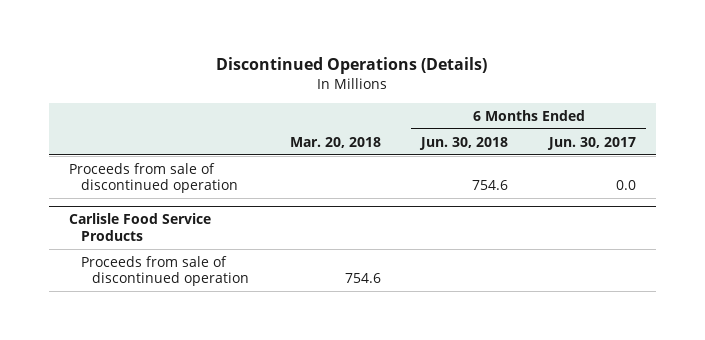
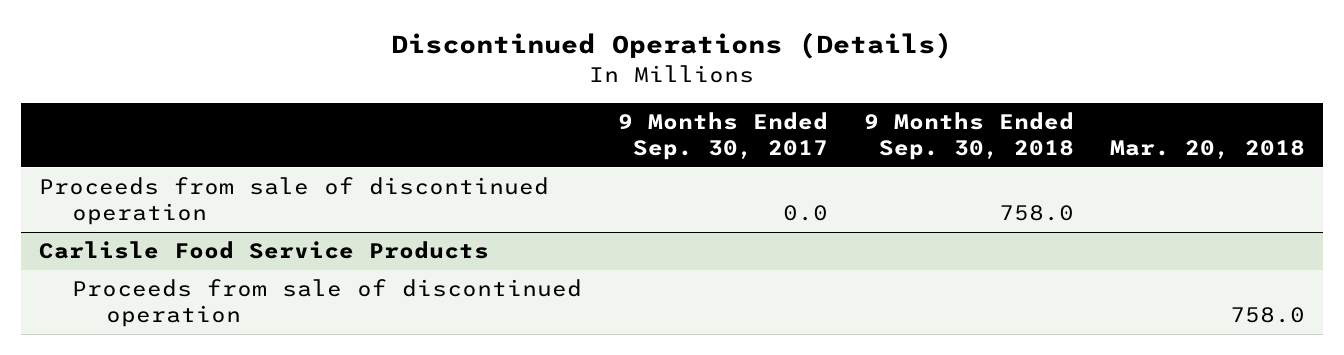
- | Mar. 20, 2018 | 6 Months Ended Jun. 30, 2018 | 6 Months Ended Jun. 30, 2017
+ | 9 Months Ended Sep. 30, 2017 | 9 Months Ended Sep. 30, 2018 | Mar. 20, 2018
@ Carlisle Food Service Products
- Proceeds from sale of discontinued operation | 754.6 | |
+ Proceeds from sale of discontinued operation | | | 758.0

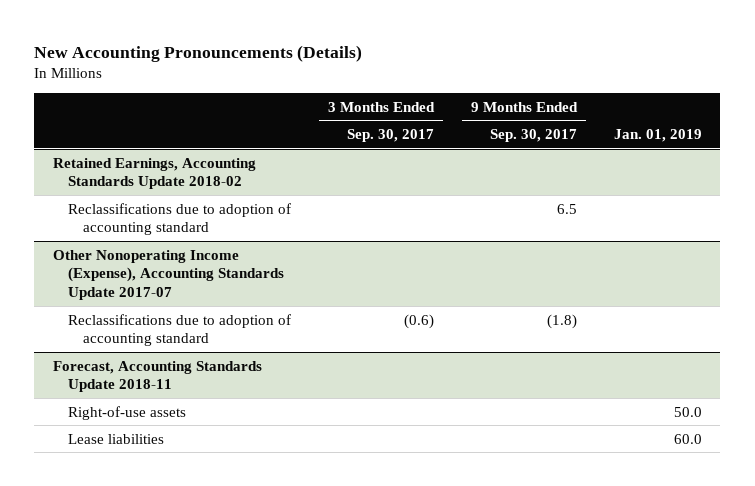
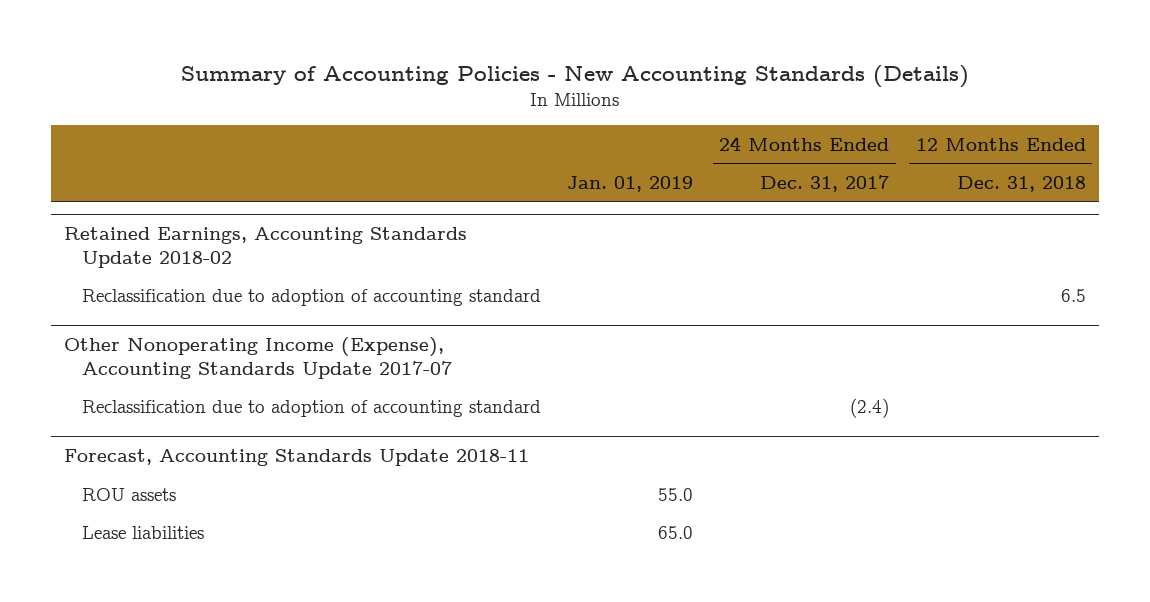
- New Accounting Pronouncements (Details)
+ Summary of Accounting Policies - New Accounting Standards (Details)
- | 3 Months Ended Sep. 30, 2017 | 9 Months Ended Sep. 30, 2017 | Jan. 01, 2019
+ | Jan. 01, 2019 | 24 Months Ended Dec. 31, 2017 | 12 Months Ended Dec. 31, 2018
@ Retained Earnings, Accounting Standards Update 2018-02
- Reclassifications due to adoption of accounting standard | | 6.5 |
+ Reclassification due to adoption of accounting standard | | | 6.5
@ Other Nonoperating Income (Expense), Accounting Standards Update 2017-07
- Reclassifications due to adoption of accounting standard | (0.6) | (1.8) |
+ Reclassification due to adoption of accounting standard | | (2.4) |
@ Forecast, Accounting Standards Update 2018-11
- Right-of-use assets | | | 50.0
- Lease liabilities | | | 60.0
+ ROU assets | 55.0 | |
+ Lease liabilities | 65.0 | |

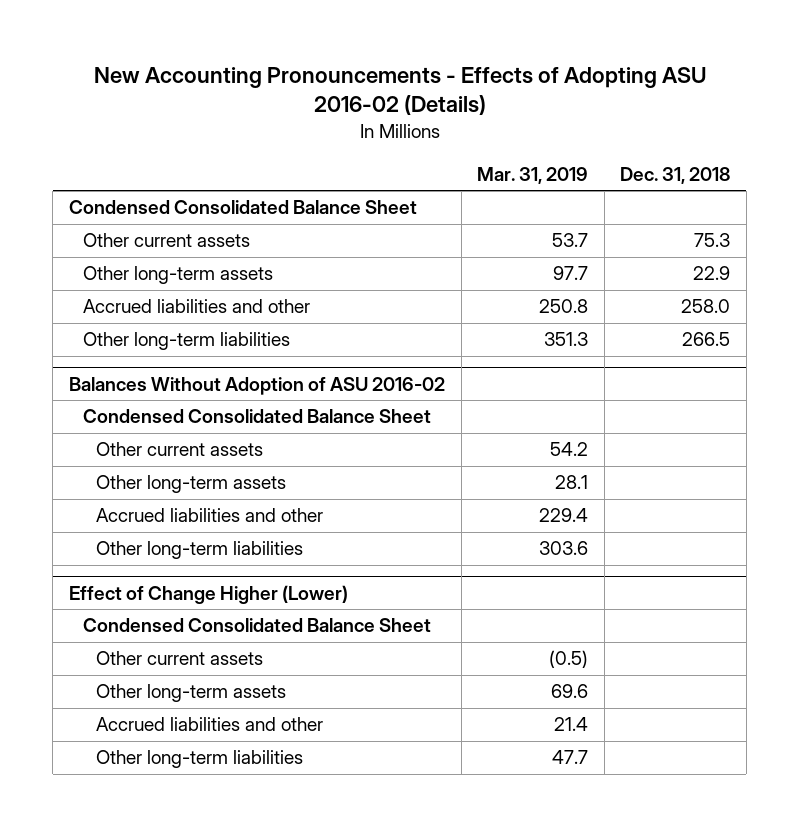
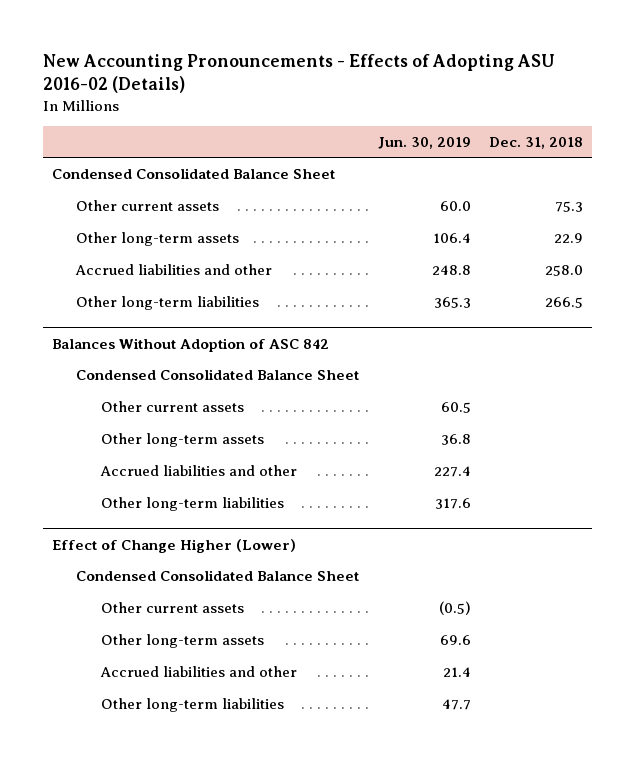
- | Mar. 31, 2019 | Dec. 31, 2018
+ | Jun. 30, 2019 | Dec. 31, 2018
- Balances Without Adoption of ASU 2016-02
+ Balances Without Adoption of ASC 842

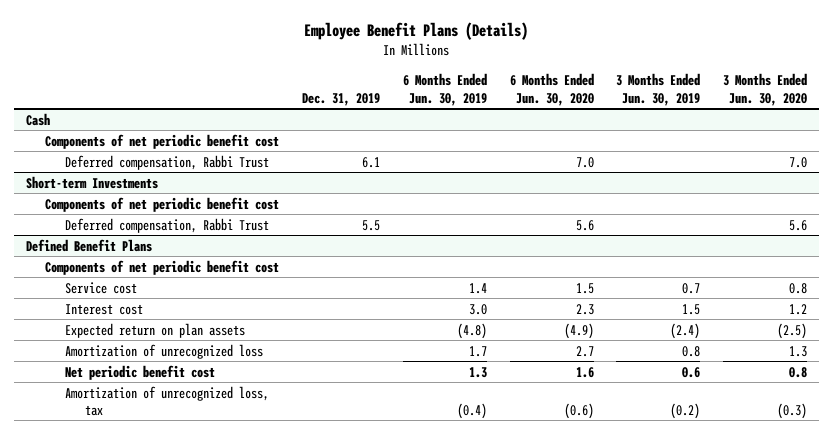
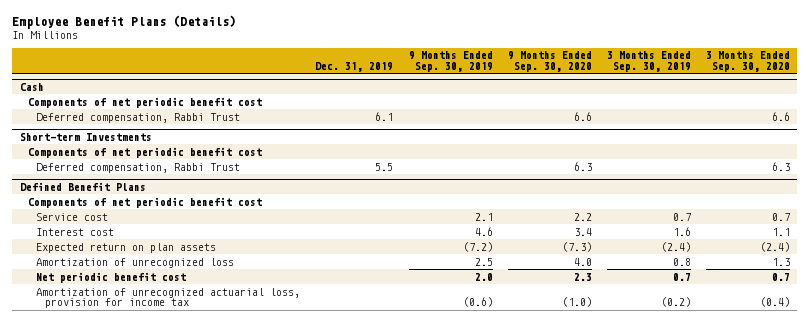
- | Dec. 31, 2019 | 6 Months Ended Jun. 30, 2019 | 6 Months Ended Jun. 30, 2020 | 3 Months Ended Jun. 30, 2019 | 3 Months Ended Jun. 30, 2020
+ | Dec. 31, 2019 | 9 Months Ended Sep. 30, 2019 | 9 Months Ended Sep. 30, 2020 | 3 Months Ended Sep. 30, 2019 | 3 Months Ended Sep. 30, 2020
@ Defined Benefit Plans
- Amortization of unrecognized loss, tax | | (0.4) | (0.6) | (0.2) | (0.3)
+ Amortization of unrecognized actuarial loss, provision for income tax | | (0.6) | (1.0) | (0.2) | (0.4)

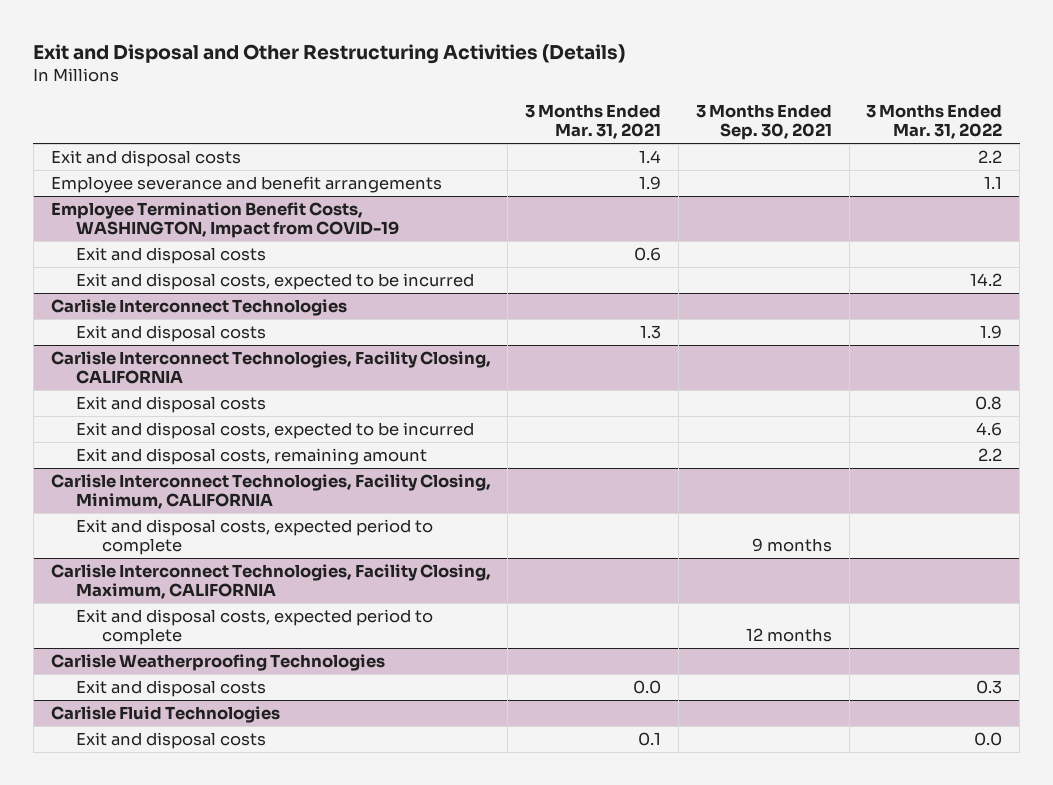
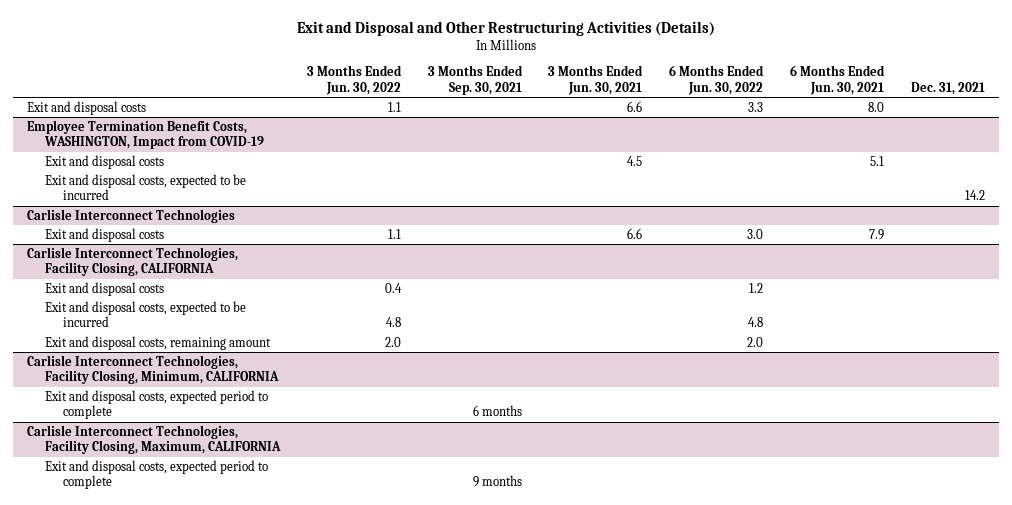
- | 3 Months Ended Mar. 31, 2021 | 3 Months Ended Sep. 30, 2021 | 3 Months Ended Mar. 31, 2022
+ | 3 Months Ended Jun. 30, 2022 | 3 Months Ended Sep. 30, 2021 | 3 Months Ended Jun. 30, 2021 | 6 Months Ended Jun. 30, 2022 | 6 Months Ended Jun. 30, 2021 | Dec. 31, 2021
- Employee severance and benefit arrangements | 1.9 | | 1.1
@ Carlisle Interconnect Technologies, Facility Closing, Minimum, CALIFORNIA
- Exit and disposal costs, expected period to complete | | 9 months |
+ Exit and disposal costs, expected period to complete | | 6 months | | | |
@ Carlisle Interconnect Technologies, Facility Closing, Maximum, CALIFORNIA
- Exit and disposal costs, expected period to complete | | 12 months |
- Carlisle Weatherproofing Technologies
- Exit and disposal costs | 0.0 | | 0.3
- Carlisle Fluid Technologies
- Exit and disposal costs | 0.1 | | 0.0
@ Carlisle Interconnect Technologies, Facility Closing, Maximum, CALIFORNIA
+ Exit and disposal costs, expected period to complete | | 9 months | | | |

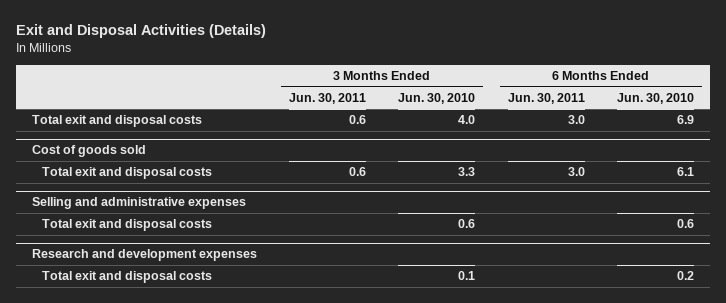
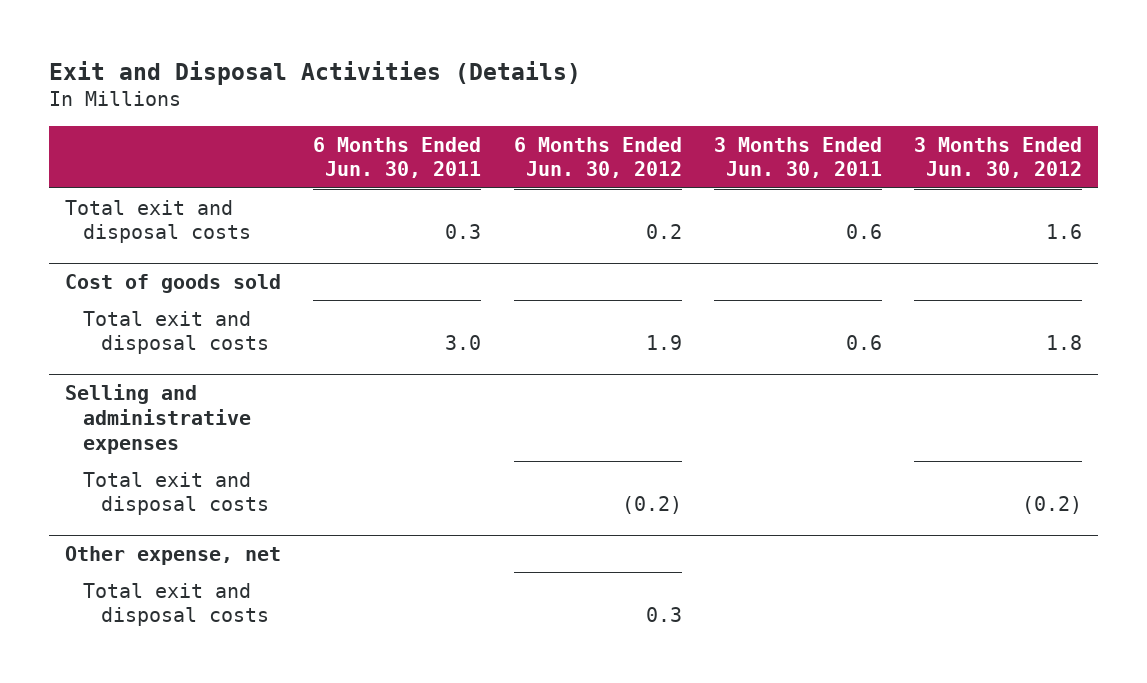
- | 3 Months Ended Jun. 30, 2011 | 3 Months Ended Jun. 30, 2010 | 6 Months Ended Jun. 30, 2011 | 6 Months Ended Jun. 30, 2010
+ | 6 Months Ended Jun. 30, 2011 | 6 Months Ended Jun. 30, 2012 | 3 Months Ended Jun. 30, 2011 | 3 Months Ended Jun. 30, 2012
- Total exit and disposal costs | 0.6 | 4.0 | 3.0 | 6.9
+ Total exit and disposal costs | 0.3 | 0.2 | 0.6 | 1.6
- Research and development expenses
- Total exit and disposal costs | | 0.1 | | 0.2
+ Other expense, net
+ Total exit and disposal costs | | 0.3 | |

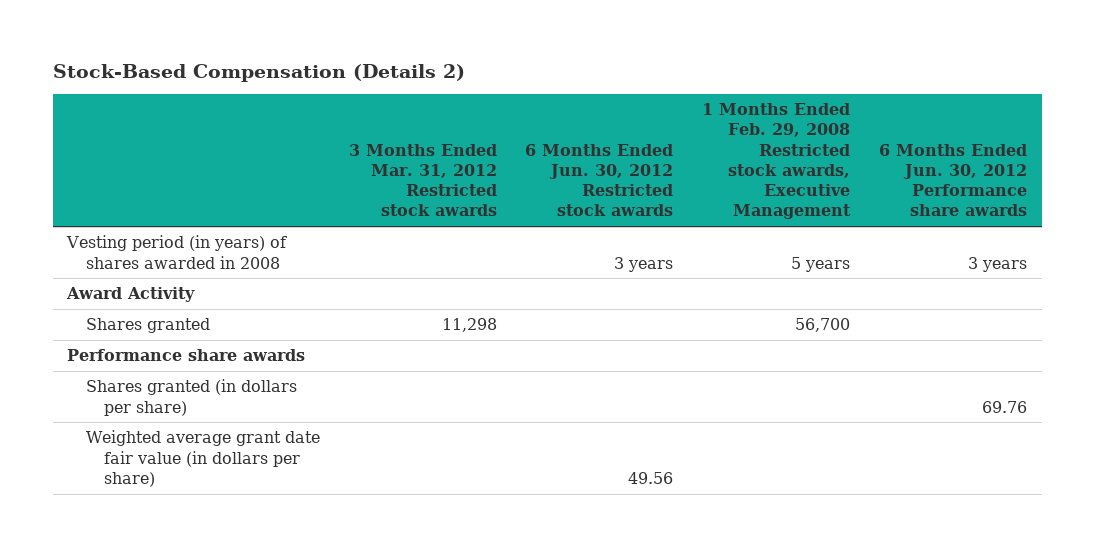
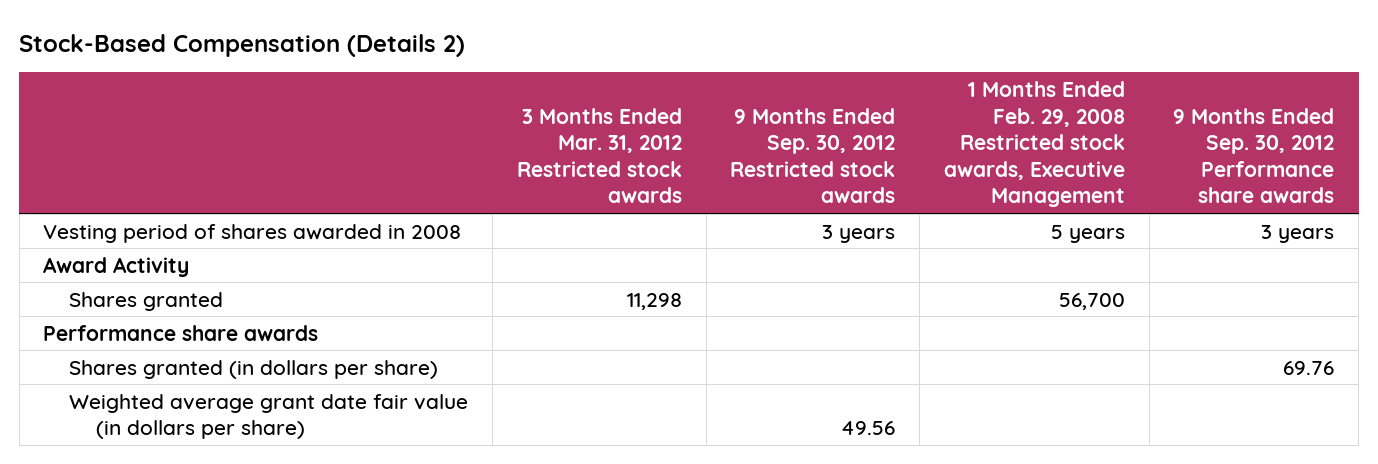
- | 3 Months Ended Mar. 31, 2012 Restricted stock awards | 6 Months Ended Jun. 30, 2012 Restricted stock awards | 1 Months Ended Feb. 29, 2008 Restricted stock awards, Executive Management | 6 Months Ended Jun. 30, 2012 Performance share awards
+ | 3 Months Ended Mar. 31, 2012 Restricted stock awards | 9 Months Ended Sep. 30, 2012 Restricted stock awards | 1 Months Ended Feb. 29, 2008 Restricted stock awards, Executive Management | 9 Months Ended Sep. 30, 2012 Performance share awards
- Vesting period (in years) of shares awarded in 2008 | | 3 years | 5 years | 3 years
+ Vesting period of shares awarded in 2008 | | 3 years | 5 years | 3 years

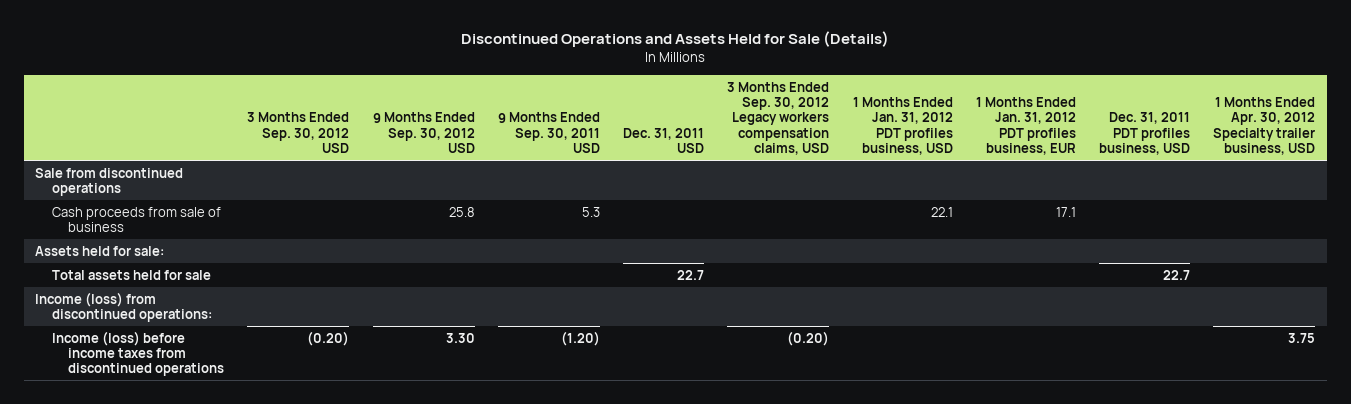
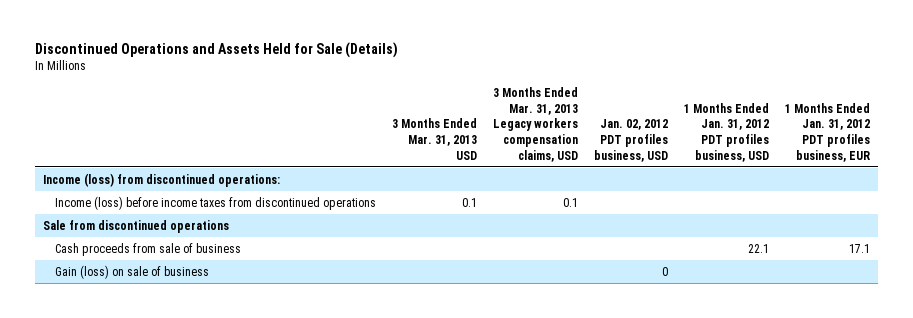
- | 3 Months Ended Sep. 30, 2012 USD | 9 Months Ended Sep. 30, 2012 USD | 9 Months Ended Sep. 30, 2011 USD | Dec. 31, 2011 USD | 3 Months Ended Sep. 30, 2012 Legacy workers compensation claims, USD | 1 Months Ended Jan. 31, 2012 PDT profiles business, USD | 1 Months Ended Jan. 31, 2012 PDT profiles business, EUR | Dec. 31, 2011 PDT profiles business, USD | 1 Months Ended Apr. 30, 2012 Specialty trailer business, USD
+ | 3 Months Ended Mar. 31, 2013 USD | 3 Months Ended Mar. 31, 2013 Legacy workers compensation claims, USD | Jan. 02, 2012 PDT profiles business, USD | 1 Months Ended Jan. 31, 2012 PDT profiles business, USD | 1 Months Ended Jan. 31, 2012 PDT profiles business, EUR
- Assets held for sale:
- Total assets held for sale | | | | 22.7 | | | | 22.7 |
moved down: Sale from discontinued operations
moved down: Cash proceeds from sale of business | | | | 22.1 | 17.1
+ Gain (loss) on sale of business | | | 0 | |

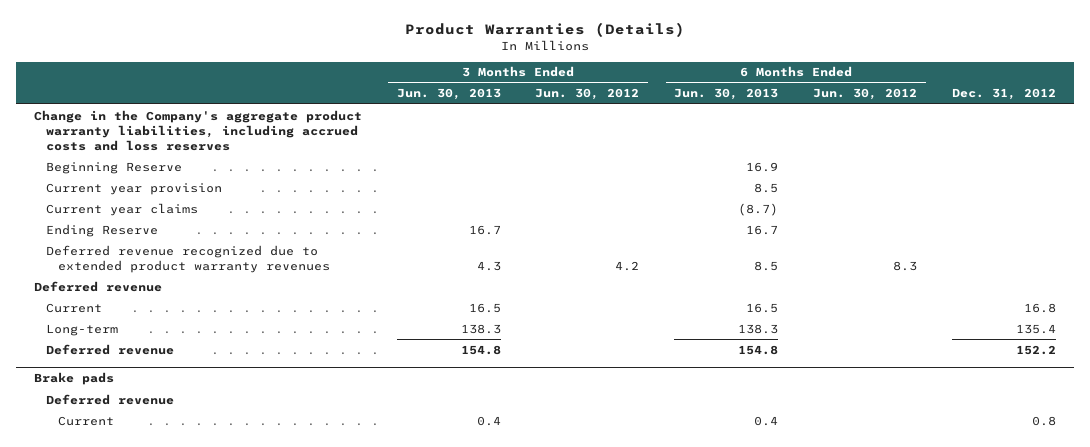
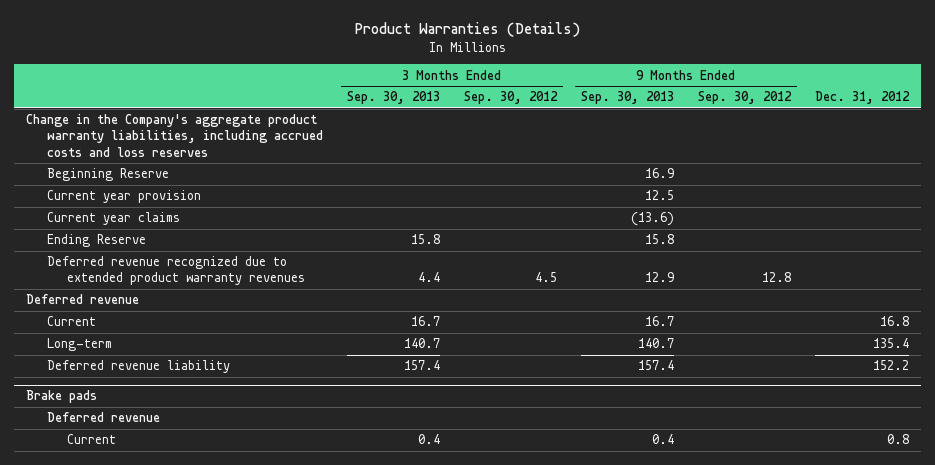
- | 3 Months Ended Jun. 30, 2013 | 3 Months Ended Jun. 30, 2012 | 6 Months Ended Jun. 30, 2013 | 6 Months Ended Jun. 30, 2012 | Dec. 31, 2012
+ | 3 Months Ended Sep. 30, 2013 | 3 Months Ended Sep. 30, 2012 | 9 Months Ended Sep. 30, 2013 | 9 Months Ended Sep. 30, 2012 | Dec. 31, 2012
- Deferred revenue | 154.8 | | 154.8 | | 152.2
+ Deferred revenue liability | 157.4 | | 157.4 | | 152.2

